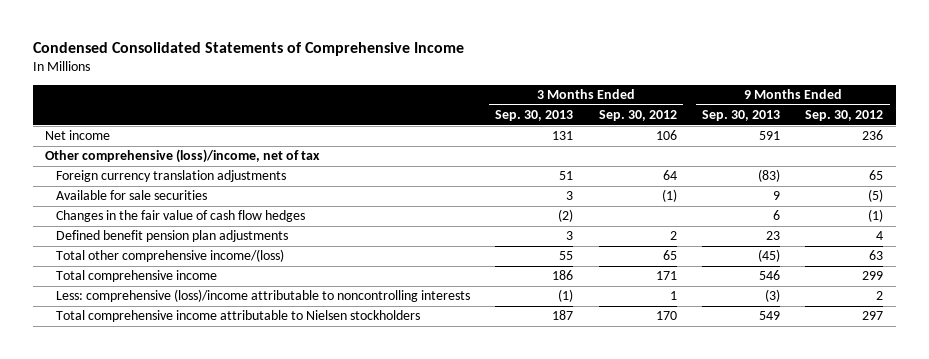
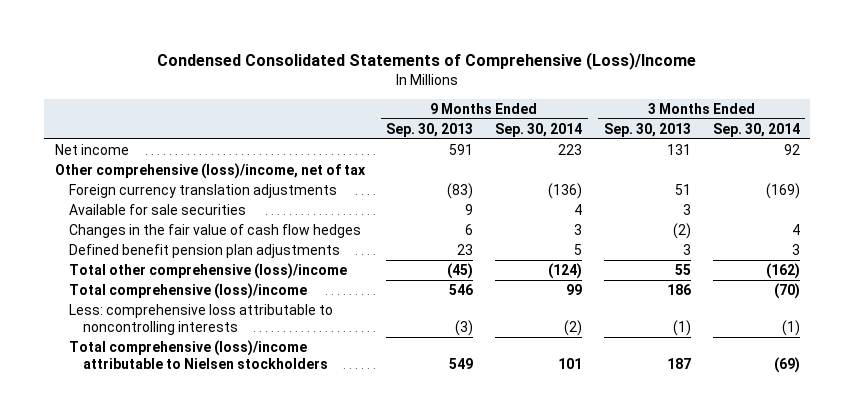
- Condensed Consolidated Statements of Comprehensive Income
+ Condensed Consolidated Statements of Comprehensive (Loss)/Income
- | 3 Months Ended Sep. 30, 2013 | 3 Months Ended Sep. 30, 2012 | 9 Months Ended Sep. 30, 2013 | 9 Months Ended Sep. 30, 2012
+ | 9 Months Ended Sep. 30, 2013 | 9 Months Ended Sep. 30, 2014 | 3 Months Ended Sep. 30, 2013 | 3 Months Ended Sep. 30, 2014
- Total other comprehensive income/(loss) | 55 | 65 | (45) | 63
- Total comprehensive income | 186 | 171 | 546 | 299
- Less: comprehensive (loss)/income attributable to noncontrolling interests | (1) | 1 | (3) | 2
- Total comprehensive income attributable to Nielsen stockholders | 187 | 170 | 549 | 297
+ Total other comprehensive (loss)/income | (45) | (124) | 55 | (162)
+ Total comprehensive (loss)/income | 546 | 99 | 186 | (70)
+ Less: comprehensive loss attributable to noncontrolling interests | (3) | (2) | (1) | (1)
+ Total comprehensive (loss)/income attributable to Nielsen stockholders | 549 | 101 | 187 | (69)

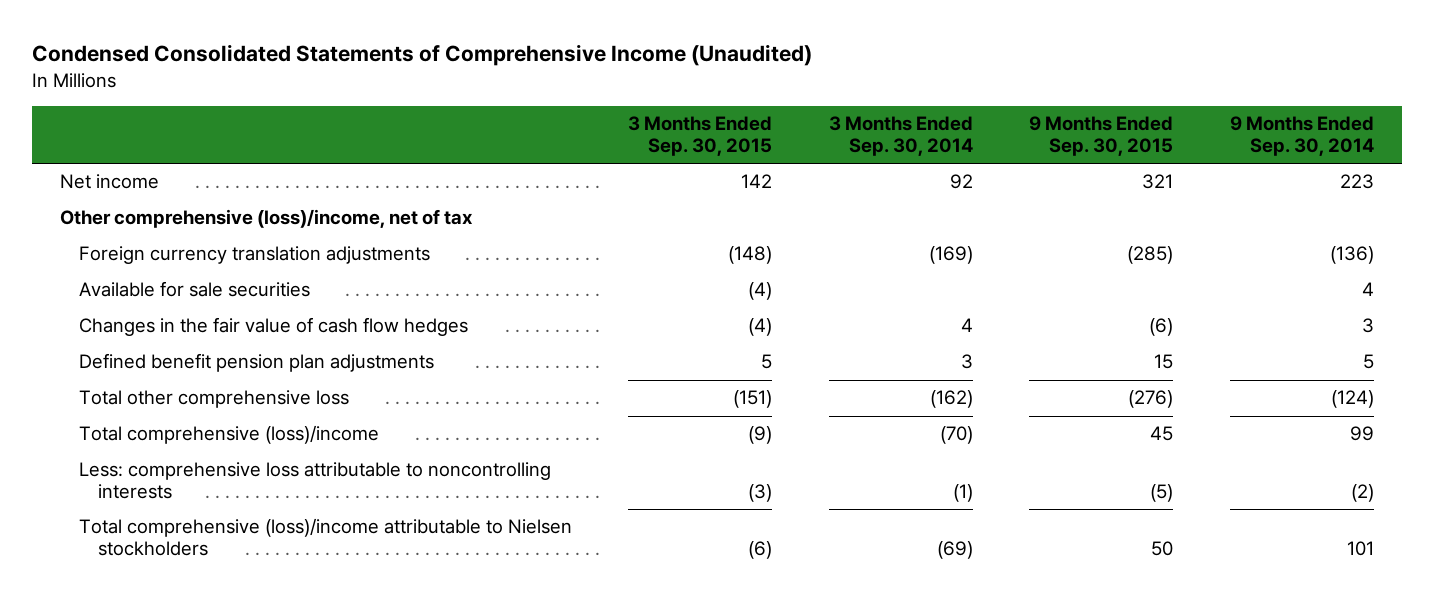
- Condensed Consolidated Statements of Comprehensive (Loss)/Income
+ Condensed Consolidated Statements of Comprehensive Income (Unaudited)
- | 9 Months Ended Sep. 30, 2013 | 9 Months Ended Sep. 30, 2014 | 3 Months Ended Sep. 30, 2013 | 3 Months Ended Sep. 30, 2014
+ | 3 Months Ended Sep. 30, 2015 | 3 Months Ended Sep. 30, 2014 | 9 Months Ended Sep. 30, 2015 | 9 Months Ended Sep. 30, 2014
- Total other comprehensive (loss)/income | (45) | (124) | 55 | (162)
+ Total other comprehensive loss | (151) | (162) | (276) | (124)

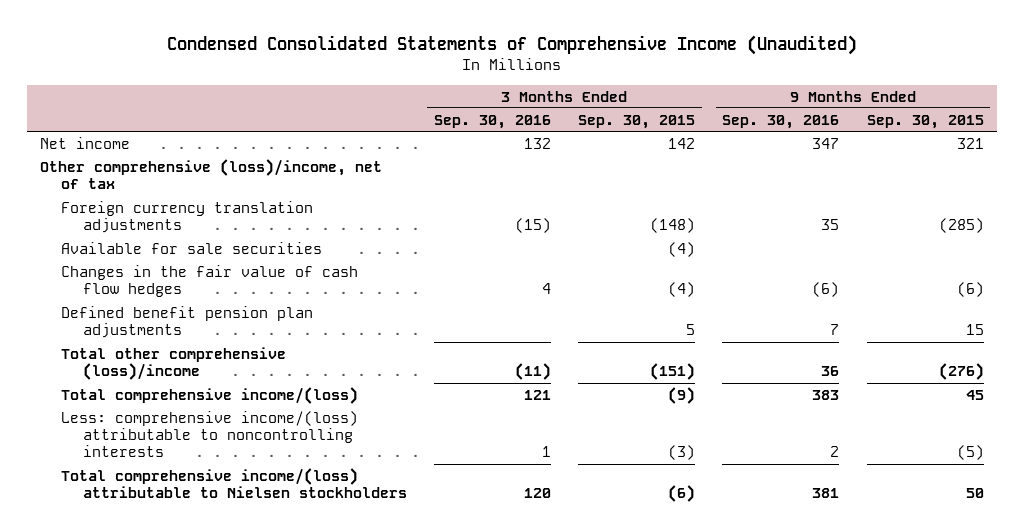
- | 3 Months Ended Sep. 30, 2015 | 3 Months Ended Sep. 30, 2014 | 9 Months Ended Sep. 30, 2015 | 9 Months Ended Sep. 30, 2014
+ | 3 Months Ended Sep. 30, 2016 | 3 Months Ended Sep. 30, 2015 | 9 Months Ended Sep. 30, 2016 | 9 Months Ended Sep. 30, 2015
- Total other comprehensive loss | (151) | (162) | (276) | (124)
- Total comprehensive (loss)/income | (9) | (70) | 45 | 99
- Less: comprehensive loss attributable to noncontrolling interests | (3) | (1) | (5) | (2)
- Total comprehensive (loss)/income attributable to Nielsen stockholders | (6) | (69) | 50 | 101
+ Total other comprehensive (loss)/income | (11) | (151) | 36 | (276)
+ Total comprehensive income/(loss) | 121 | (9) | 383 | 45
+ Less: comprehensive income/(loss) attributable to noncontrolling interests | 1 | (3) | 2 | (5)
+ Total comprehensive income/(loss) attributable to Nielsen stockholders | 120 | (6) | 381 | 50

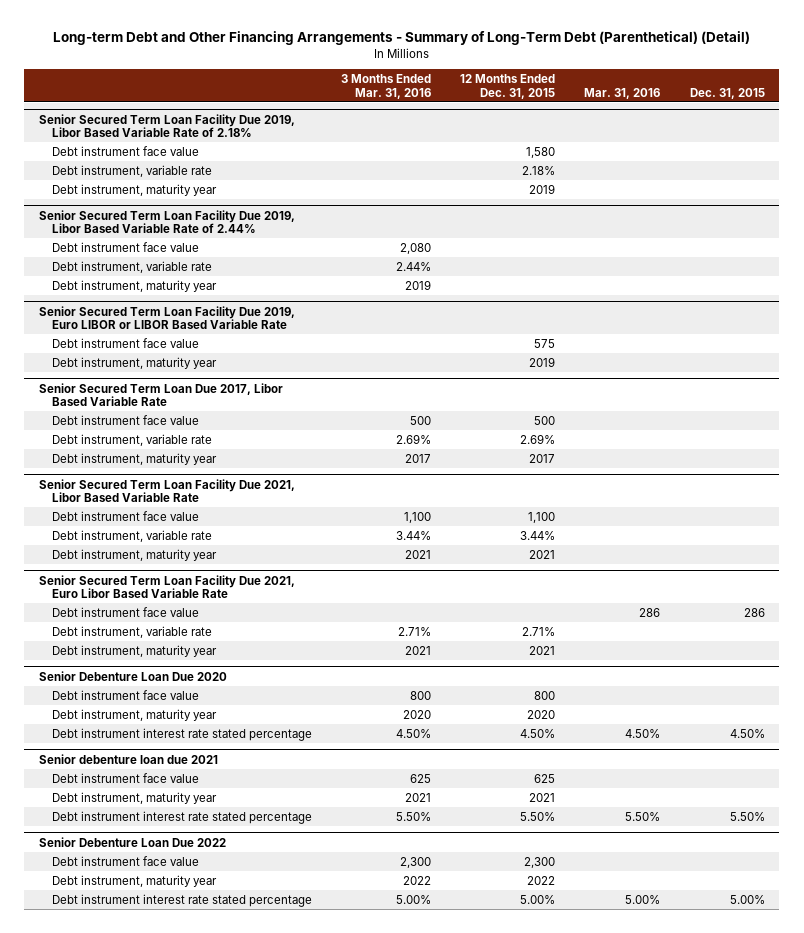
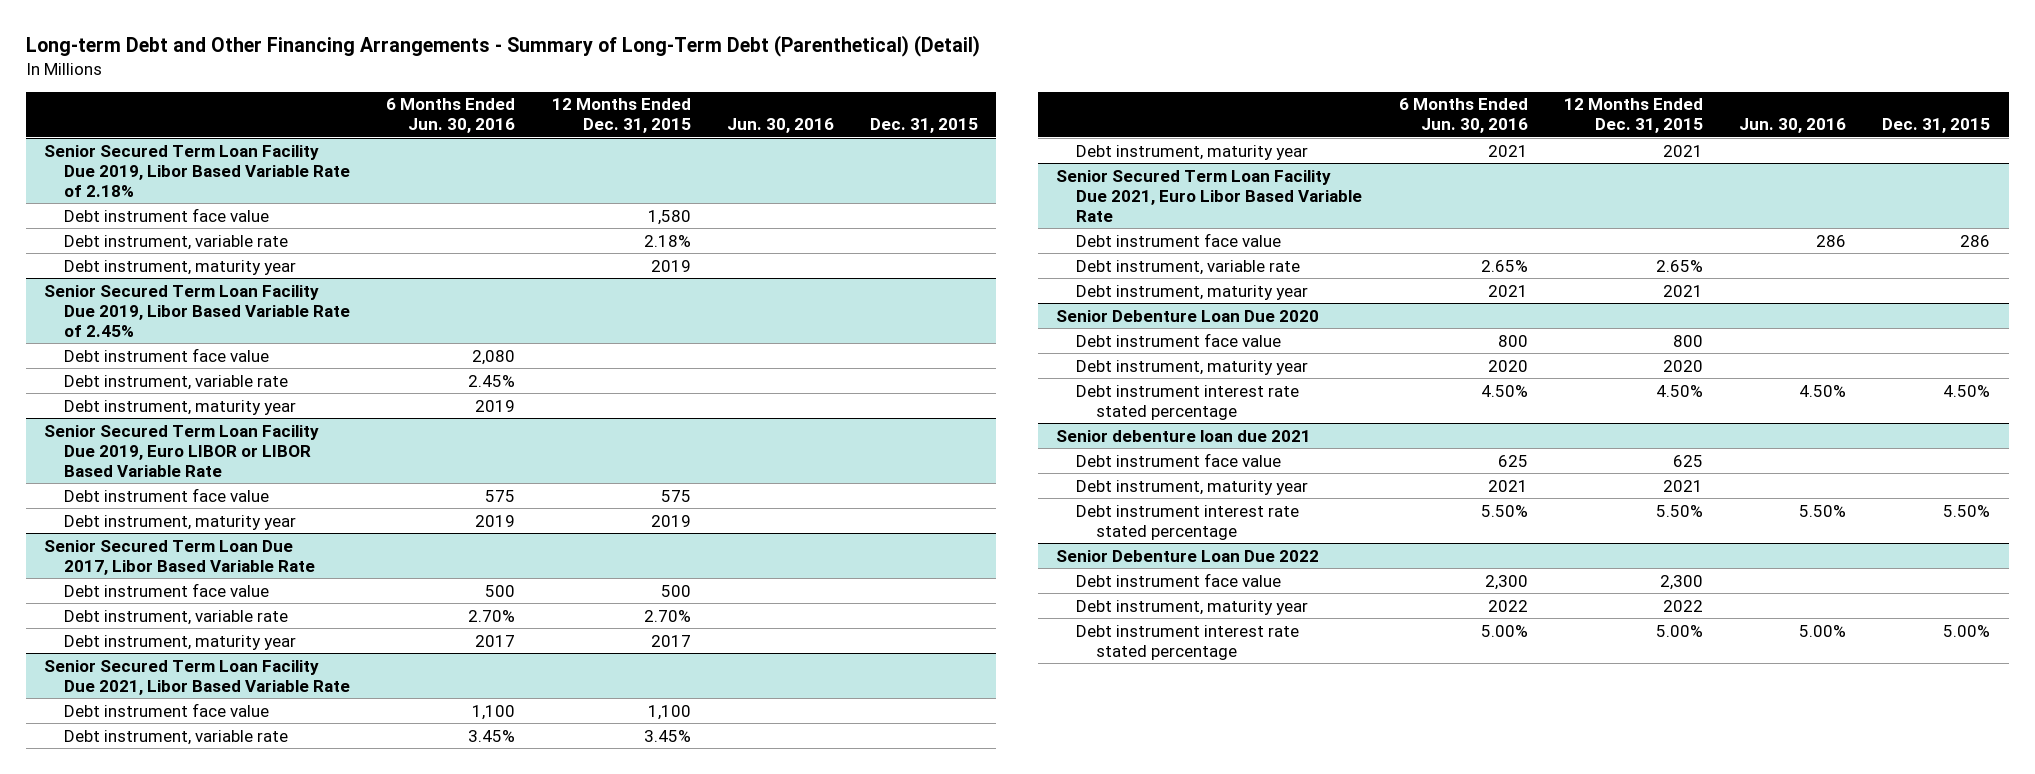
- | 3 Months Ended Mar. 31, 2016 | 12 Months Ended Dec. 31, 2015 | Mar. 31, 2016 | Dec. 31, 2015
+ | 6 Months Ended Jun. 30, 2016 | 12 Months Ended Dec. 31, 2015 | Jun. 30, 2016 | Dec. 31, 2015
- Senior Secured Term Loan Facility Due 2019, Libor Based Variable Rate of 2.44%
+ Senior Secured Term Loan Facility Due 2019, Libor Based Variable Rate of 2.45%
@ Senior Secured Term Loan Due 2017, Libor Based Variable Rate
- Debt instrument, variable rate | 2.69% | 2.69% | |
+ Debt instrument, variable rate | 2.70% | 2.70% | |
@ Senior Secured Term Loan Facility Due 2021, Libor Based Variable Rate
- Debt instrument, variable rate | 3.44% | 3.44% | |
+ Debt instrument, variable rate | 3.45% | 3.45% | |
@ Senior Secured Term Loan Facility Due 2021, Euro Libor Based Variable Rate
- Debt instrument, variable rate | 2.71% | 2.71% | |
+ Debt instrument, variable rate | 2.65% | 2.65% | |

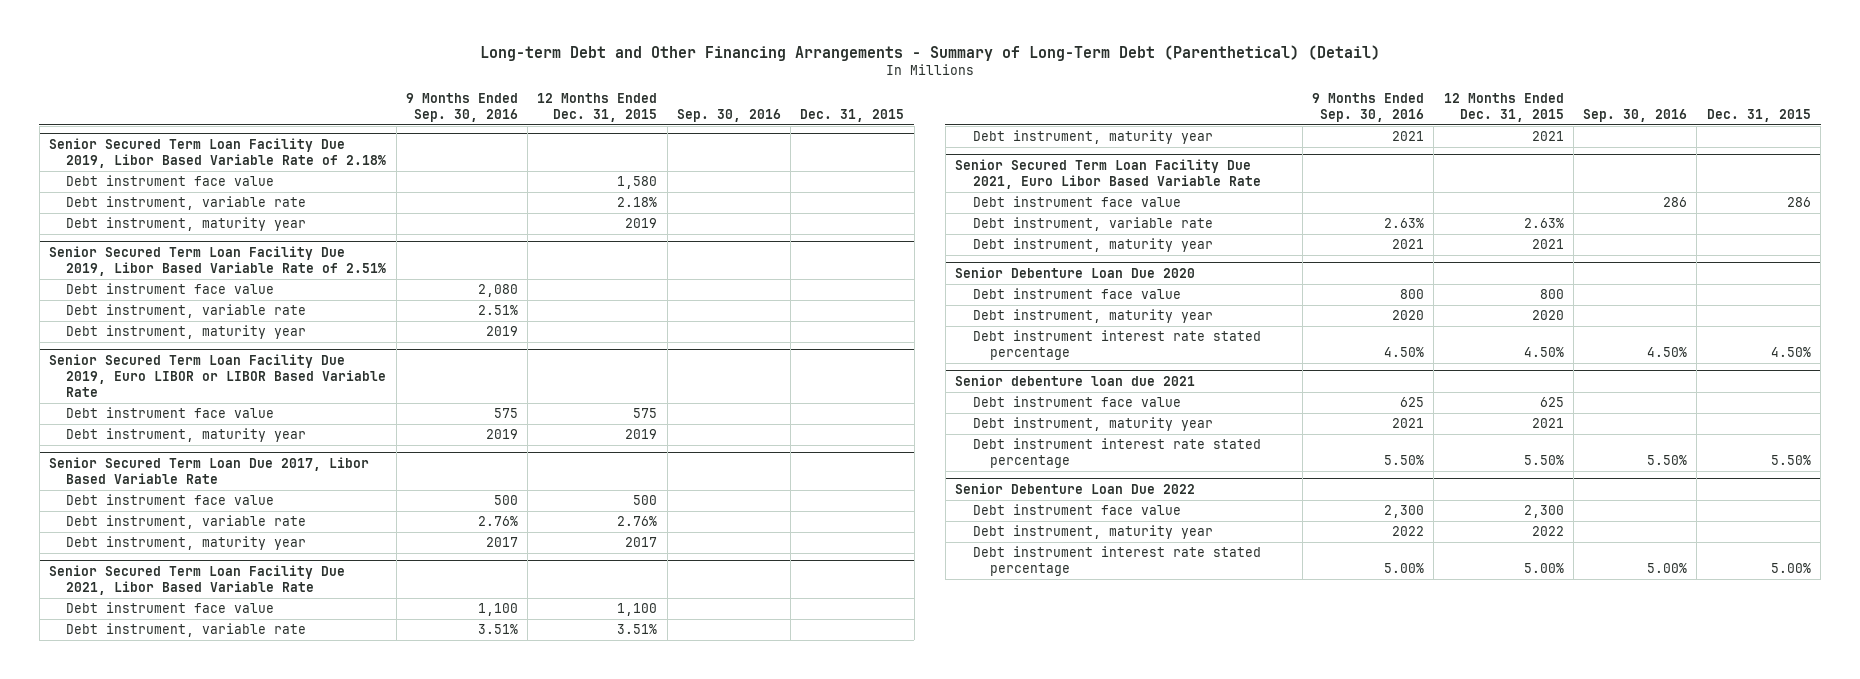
- | 6 Months Ended Jun. 30, 2016 | 12 Months Ended Dec. 31, 2015 | Jun. 30, 2016 | Dec. 31, 2015
+ | 9 Months Ended Sep. 30, 2016 | 12 Months Ended Dec. 31, 2015 | Sep. 30, 2016 | Dec. 31, 2015
- Senior Secured Term Loan Facility Due 2019, Libor Based Variable Rate of 2.45%
+ Senior Secured Term Loan Facility Due 2019, Libor Based Variable Rate of 2.51%
@ Senior Secured Term Loan Due 2017, Libor Based Variable Rate
- Debt instrument, variable rate | 2.70% | 2.70% | |
+ Debt instrument, variable rate | 2.76% | 2.76% | |
@ Senior Secured Term Loan Facility Due 2021, Libor Based Variable Rate
- Debt instrument, variable rate | 3.45% | 3.45% | |
+ Debt instrument, variable rate | 3.51% | 3.51% | |
@ Senior Secured Term Loan Facility Due 2021, Euro Libor Based Variable Rate
- Debt instrument, variable rate | 2.65% | 2.65% | |
+ Debt instrument, variable rate | 2.63% | 2.63% | |

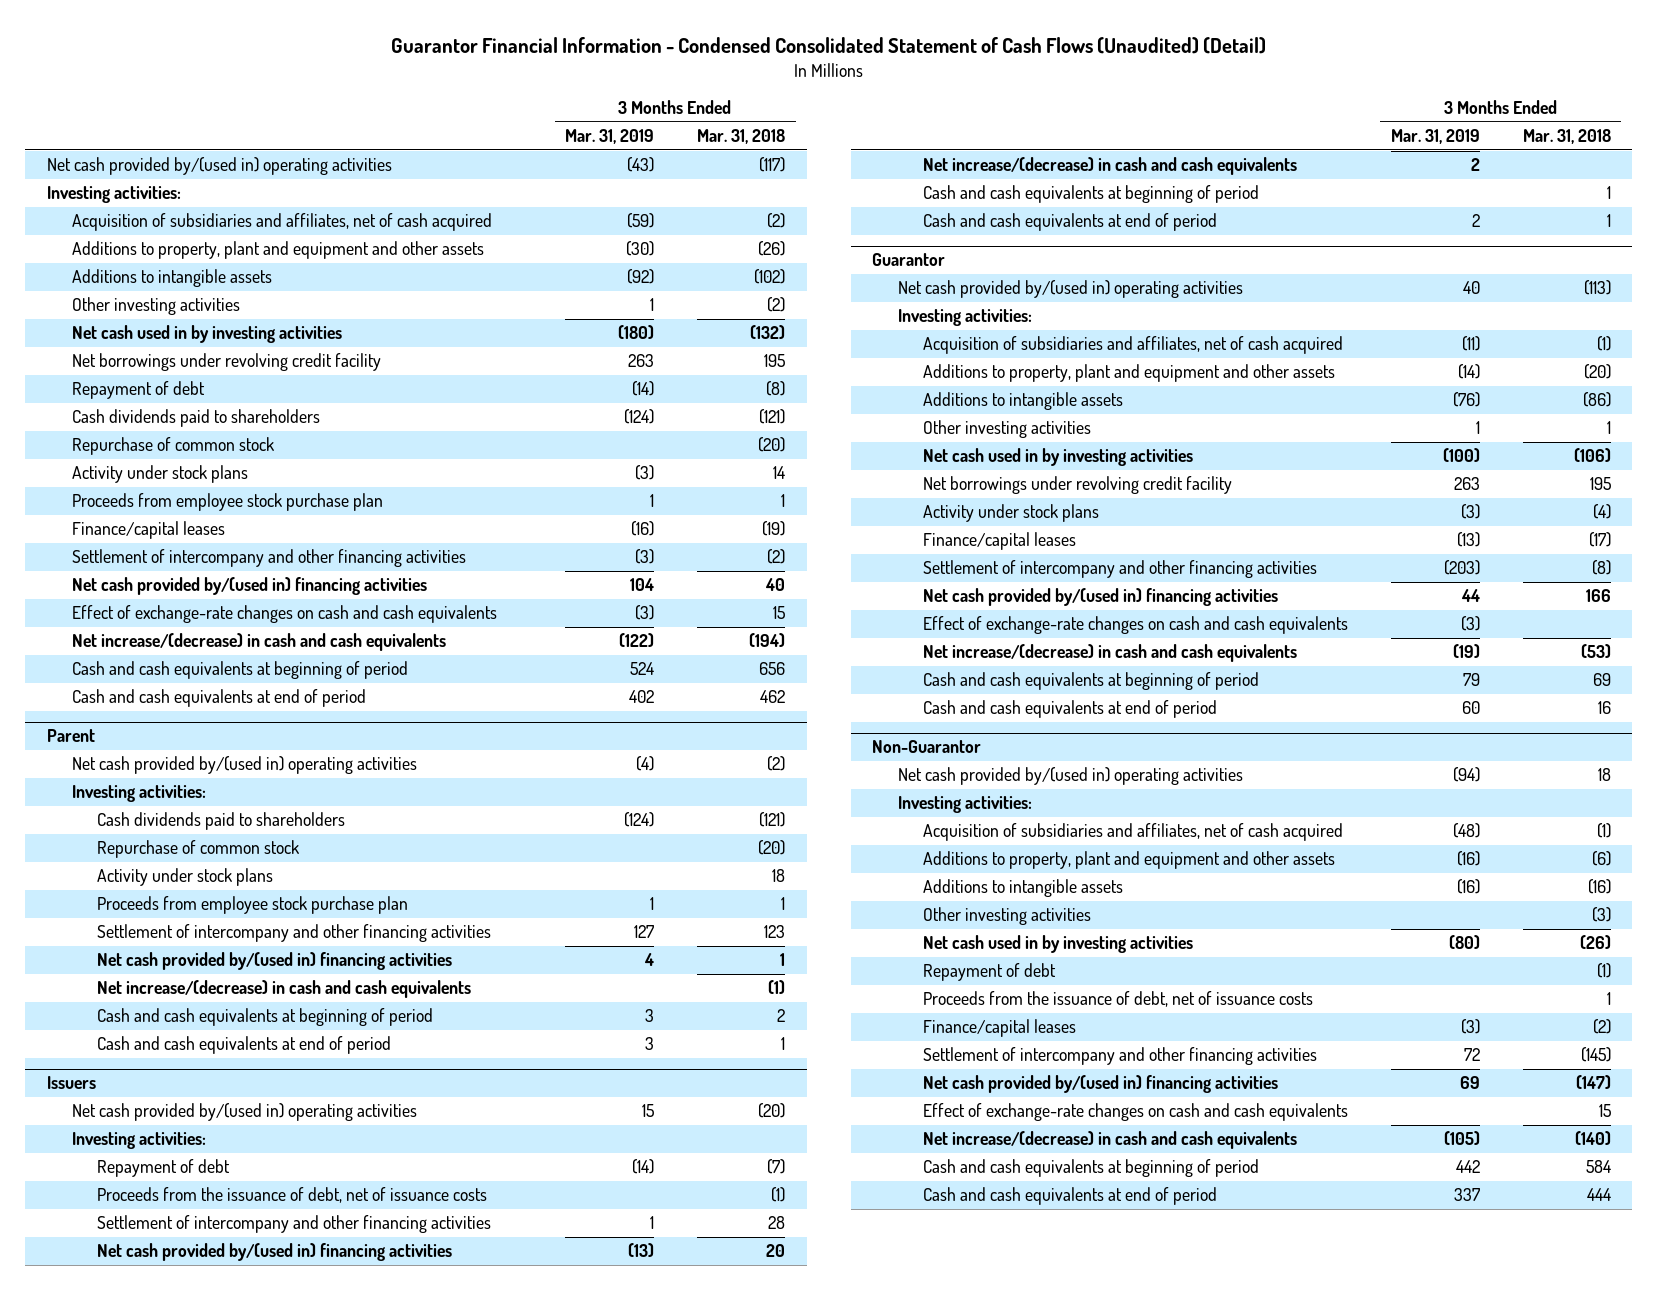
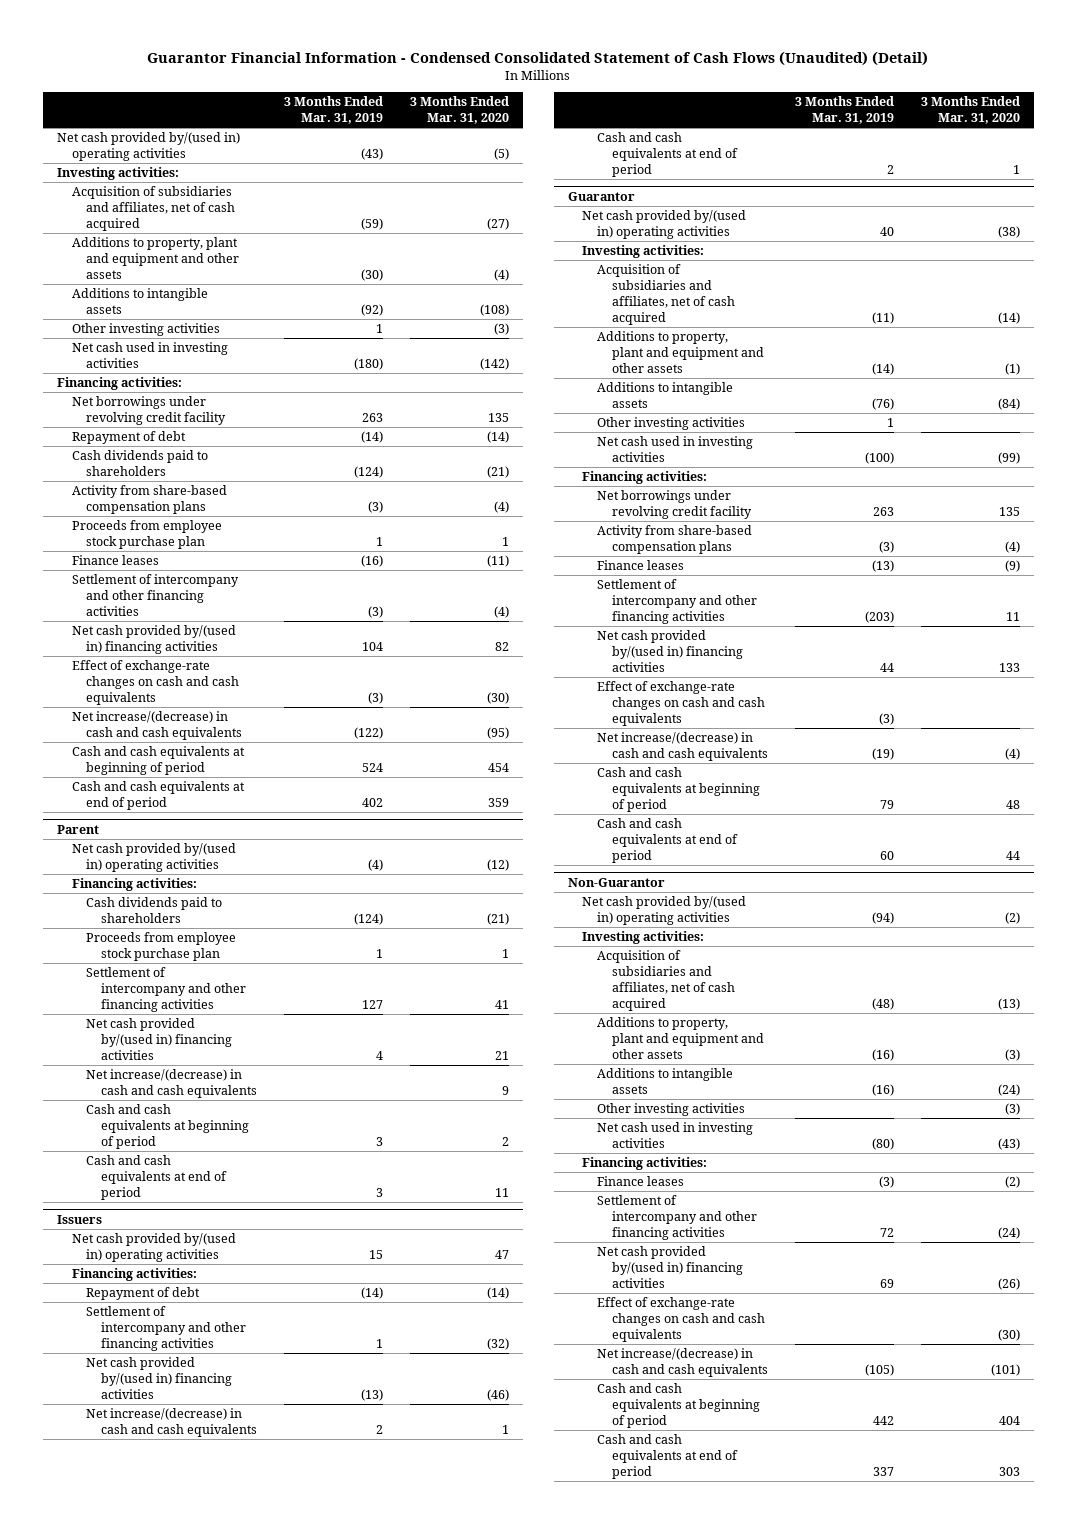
- | 3 Months Ended Mar. 31, 2019 | 3 Months Ended Mar. 31, 2018
+ | 3 Months Ended Mar. 31, 2019 | 3 Months Ended Mar. 31, 2020
- Net cash used in by investing activities | (180) | (132)
+ Net cash used in investing activities | (180) | (142)
+ Financing activities:
- Repurchase of common stock | | (20)
- Activity under stock plans | (3) | 14
+ Activity from share-based compensation plans | (3) | (4)
- Finance/capital leases | (16) | (19)
+ Finance leases | (16) | (11)
@ Parent
- Investing activities:
+ Financing activities:
- Repurchase of common stock | | (20)
- Activity under stock plans | | 18
@ Issuers
- Investing activities:
+ Financing activities:
- Proceeds from the issuance of debt, net of issuance costs | | (1)
- Cash and cash equivalents at beginning of period | | 1
@ Guarantor
- Net cash used in by investing activities | (100) | (106)
+ Net cash used in investing activities | (100) | (99)
+ Financing activities:
- Activity under stock plans | (3) | (4)
- Finance/capital leases | (13) | (17)
+ Activity from share-based compensation plans | (3) | (4)
+ Finance leases | (13) | (9)
@ Non-Guarantor
- Net cash used in by investing activities | (80) | (26)
- Repayment of debt | | (1)
- Proceeds from the issuance of debt, net of issuance costs | | 1
- Finance/capital leases | (3) | (2)
+ Net cash used in investing activities | (80) | (43)
+ Financing activities:
+ Finance leases | (3) | (2)

